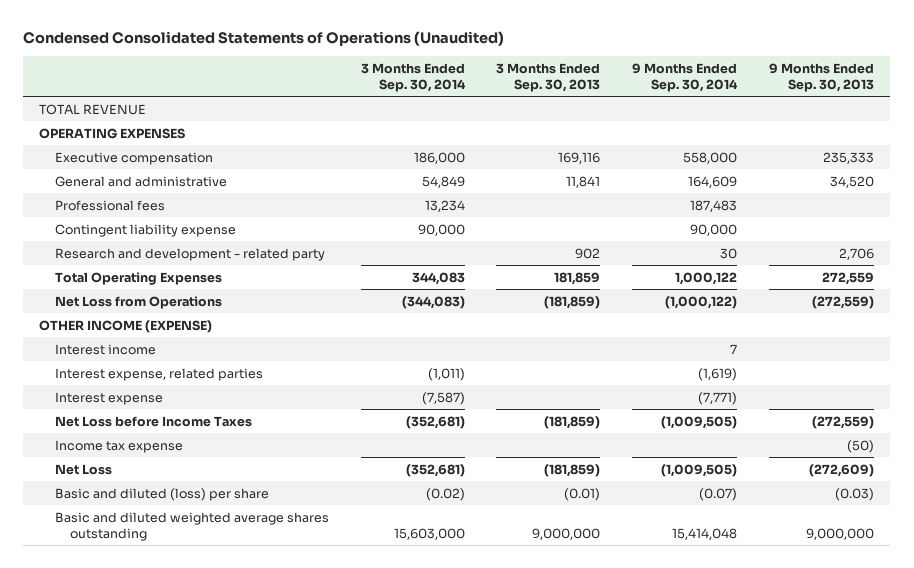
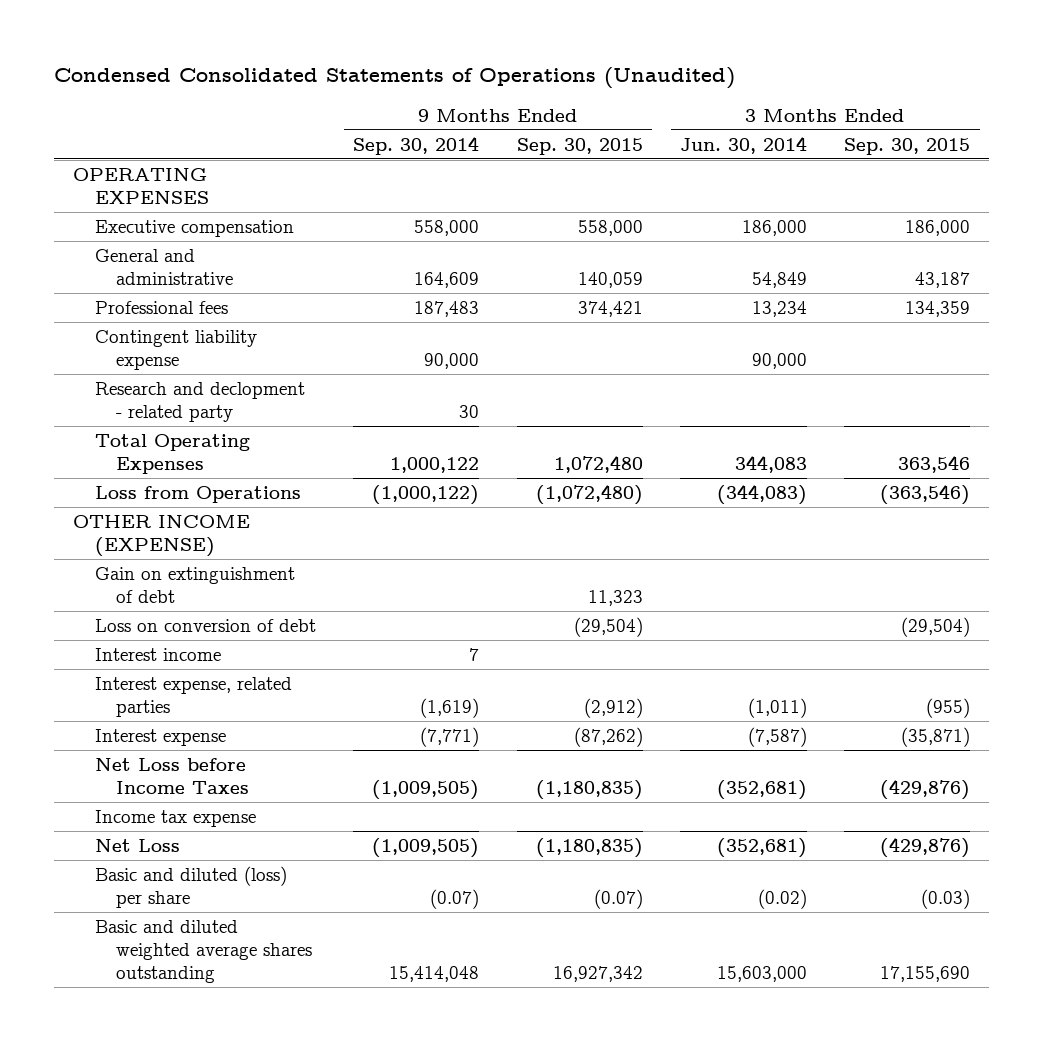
- | 3 Months Ended Sep. 30, 2014 | 3 Months Ended Sep. 30, 2013 | 9 Months Ended Sep. 30, 2014 | 9 Months Ended Sep. 30, 2013
+ | 9 Months Ended Sep. 30, 2014 | 9 Months Ended Sep. 30, 2015 | 3 Months Ended Jun. 30, 2014 | 3 Months Ended Sep. 30, 2015
- TOTAL REVENUE
- Research and development - related party | | 902 | 30 | 2,706
+ Research and declopment - related party | 30 | | |
- Net Loss from Operations | (344,083) | (181,859) | (1,000,122) | (272,559)
+ Loss from Operations | (1,000,122) | (1,072,480) | (344,083) | (363,546)
+ Gain on extinguishment of debt | | 11,323 | |
+ Loss on conversion of debt | | (29,504) | | (29,504)

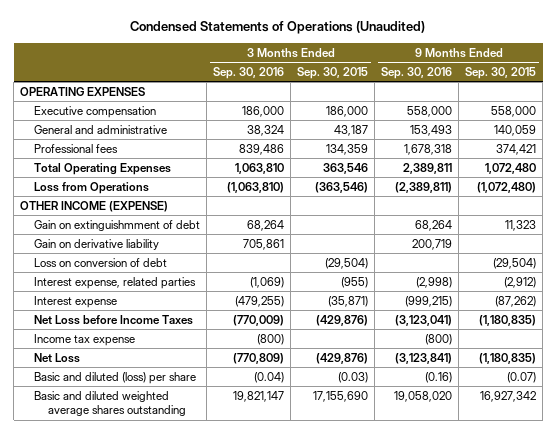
- Condensed Consolidated Statements of Operations (Unaudited)
+ Condensed Statements of Operations (Unaudited)
- | 9 Months Ended Sep. 30, 2014 | 9 Months Ended Sep. 30, 2015 | 3 Months Ended Jun. 30, 2014 | 3 Months Ended Sep. 30, 2015
+ | 3 Months Ended Sep. 30, 2016 | 3 Months Ended Sep. 30, 2015 | 9 Months Ended Sep. 30, 2016 | 9 Months Ended Sep. 30, 2015
- Contingent liability expense | 90,000 | | 90,000 |
- Research and declopment - related party | 30 | | |
- Gain on extinguishment of debt | | 11,323 | |
+ Gain on extinguishmment of debt | 68,264 | | 68,264 | 11,323
+ Gain on derivative liability | 705,861 | | 200,719 |
- Interest income | 7 | | |

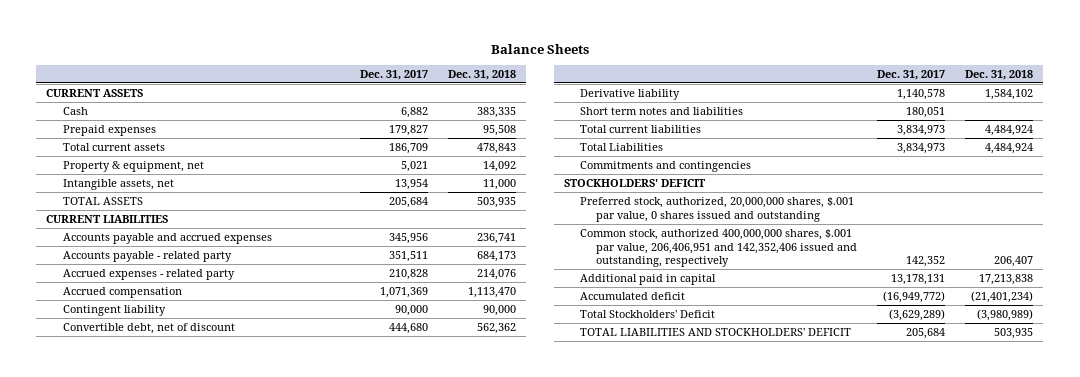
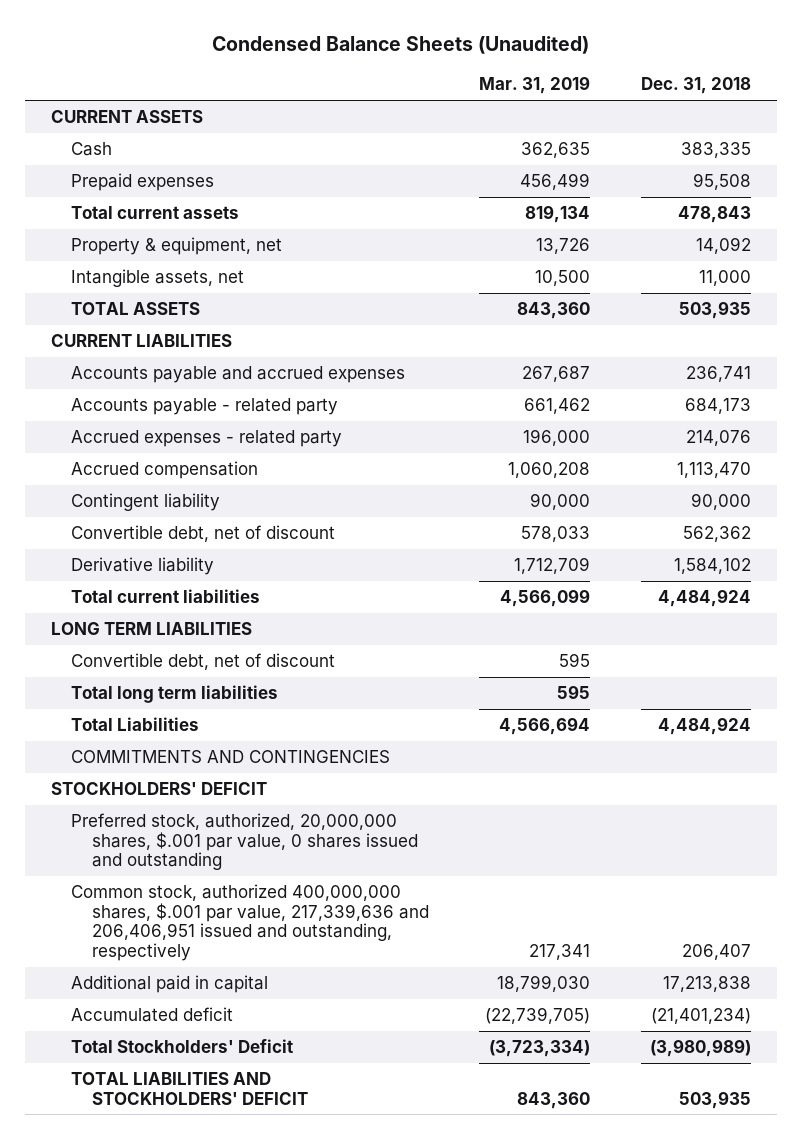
- Balance Sheets
+ Condensed Balance Sheets (Unaudited)
- | Dec. 31, 2017 | Dec. 31, 2018
+ | Mar. 31, 2019 | Dec. 31, 2018
- Short term notes and liabilities | 180,051 |
+ LONG TERM LIABILITIES
+ Convertible debt, net of discount | 595 |
+ Total long term liabilities | 595 |
- Commitments and contingencies
+ COMMITMENTS AND CONTINGENCIES
- Common stock, authorized 400,000,000 shares, $.001 par value, 206,406,951 and 142,352,406 issued and outstanding, respectively | 142,352 | 206,407
+ Common stock, authorized 400,000,000 shares, $.001 par value, 217,339,636 and 206,406,951 issued and outstanding, respectively | 217,341 | 206,407

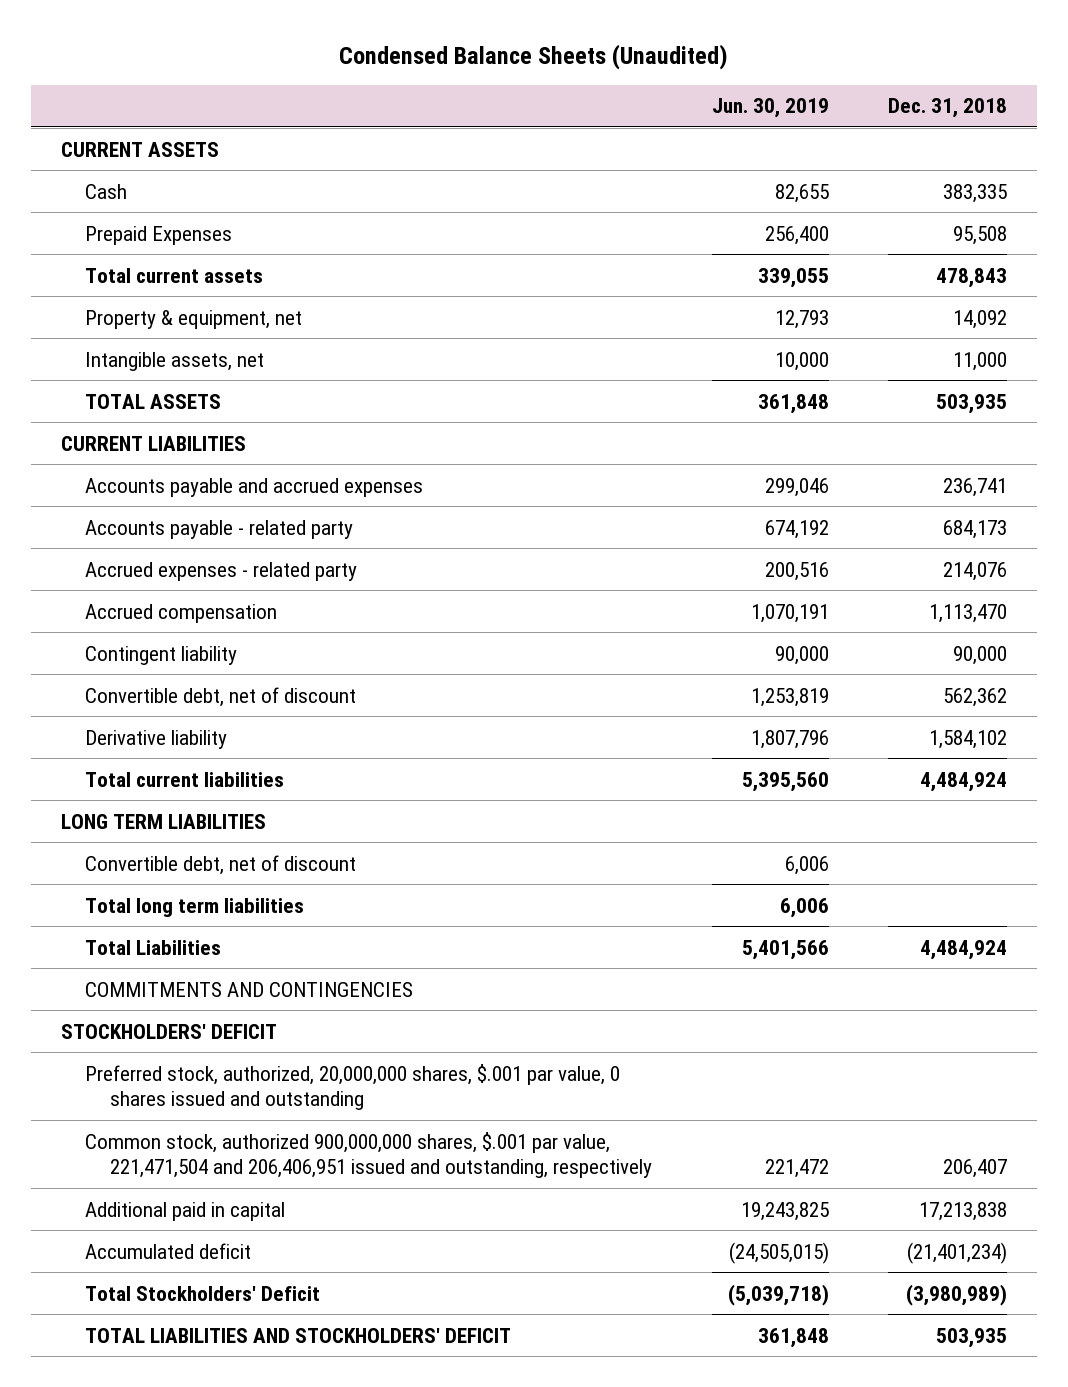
- | Mar. 31, 2019 | Dec. 31, 2018
+ | Jun. 30, 2019 | Dec. 31, 2018
- Prepaid expenses | 456,499 | 95,508
+ Prepaid Expenses | 256,400 | 95,508
- Common stock, authorized 400,000,000 shares, $.001 par value, 217,339,636 and 206,406,951 issued and outstanding, respectively | 217,341 | 206,407
+ Common stock, authorized 900,000,000 shares, $.001 par value, 221,471,504 and 206,406,951 issued and outstanding, respectively | 221,472 | 206,407

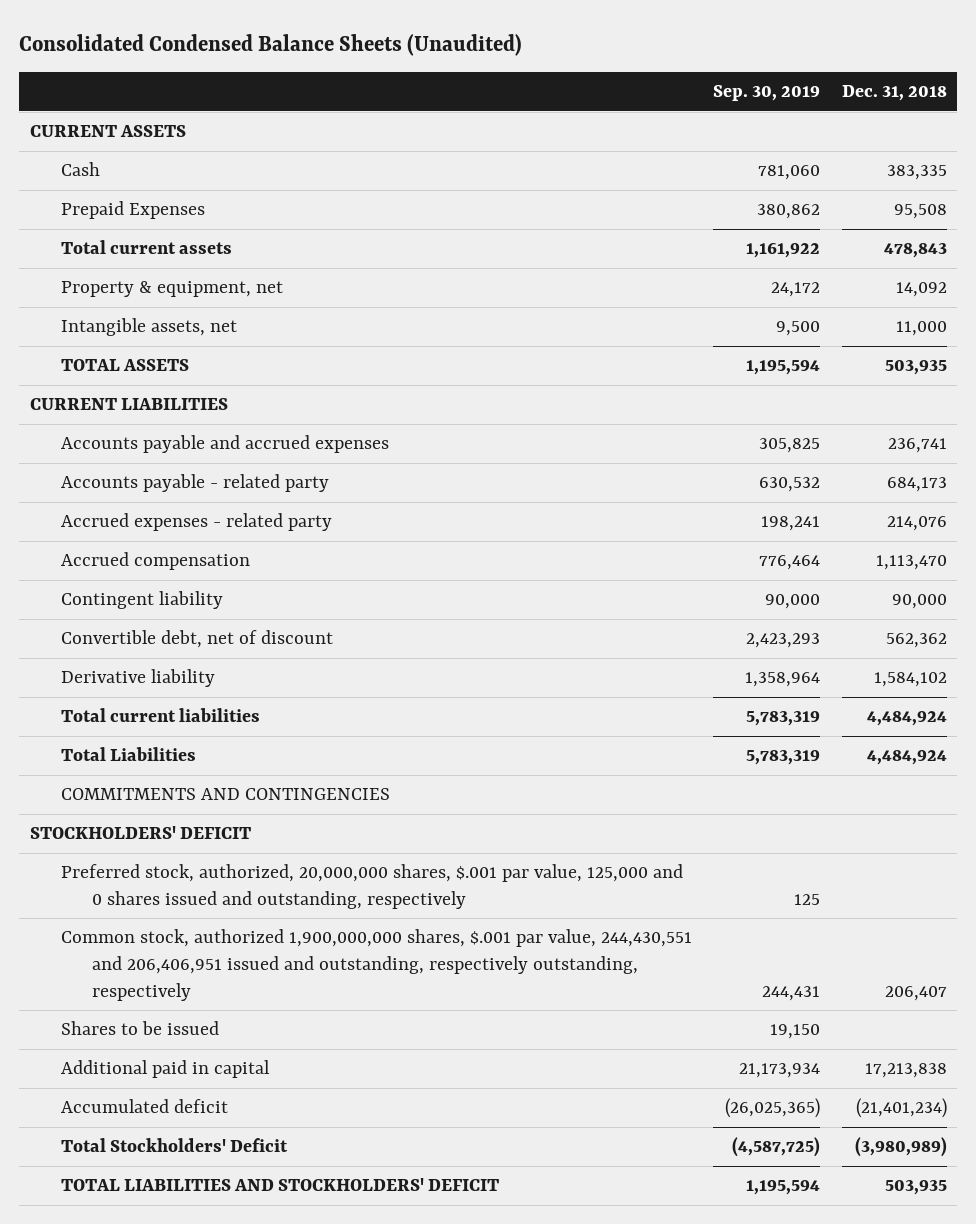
- Condensed Balance Sheets (Unaudited)
+ Consolidated Condensed Balance Sheets (Unaudited)
- | Jun. 30, 2019 | Dec. 31, 2018
+ | Sep. 30, 2019 | Dec. 31, 2018
- LONG TERM LIABILITIES
- Convertible debt, net of discount | 6,006 |
- Total long term liabilities | 6,006 |
- Preferred stock, authorized, 20,000,000 shares, $.001 par value, 0 shares issued and outstanding
- Common stock, authorized 900,000,000 shares, $.001 par value, 221,471,504 and 206,406,951 issued and outstanding, respectively | 221,472 | 206,407
+ Preferred stock, authorized, 20,000,000 shares, $.001 par value, 125,000 and 0 shares issued and outstanding, respectively | 125 |
+ Common stock, authorized 1,900,000,000 shares, $.001 par value, 244,430,551 and 206,406,951 issued and outstanding, respectively outstanding, respectively | 244,431 | 206,407
+ Shares to be issued | 19,150 |

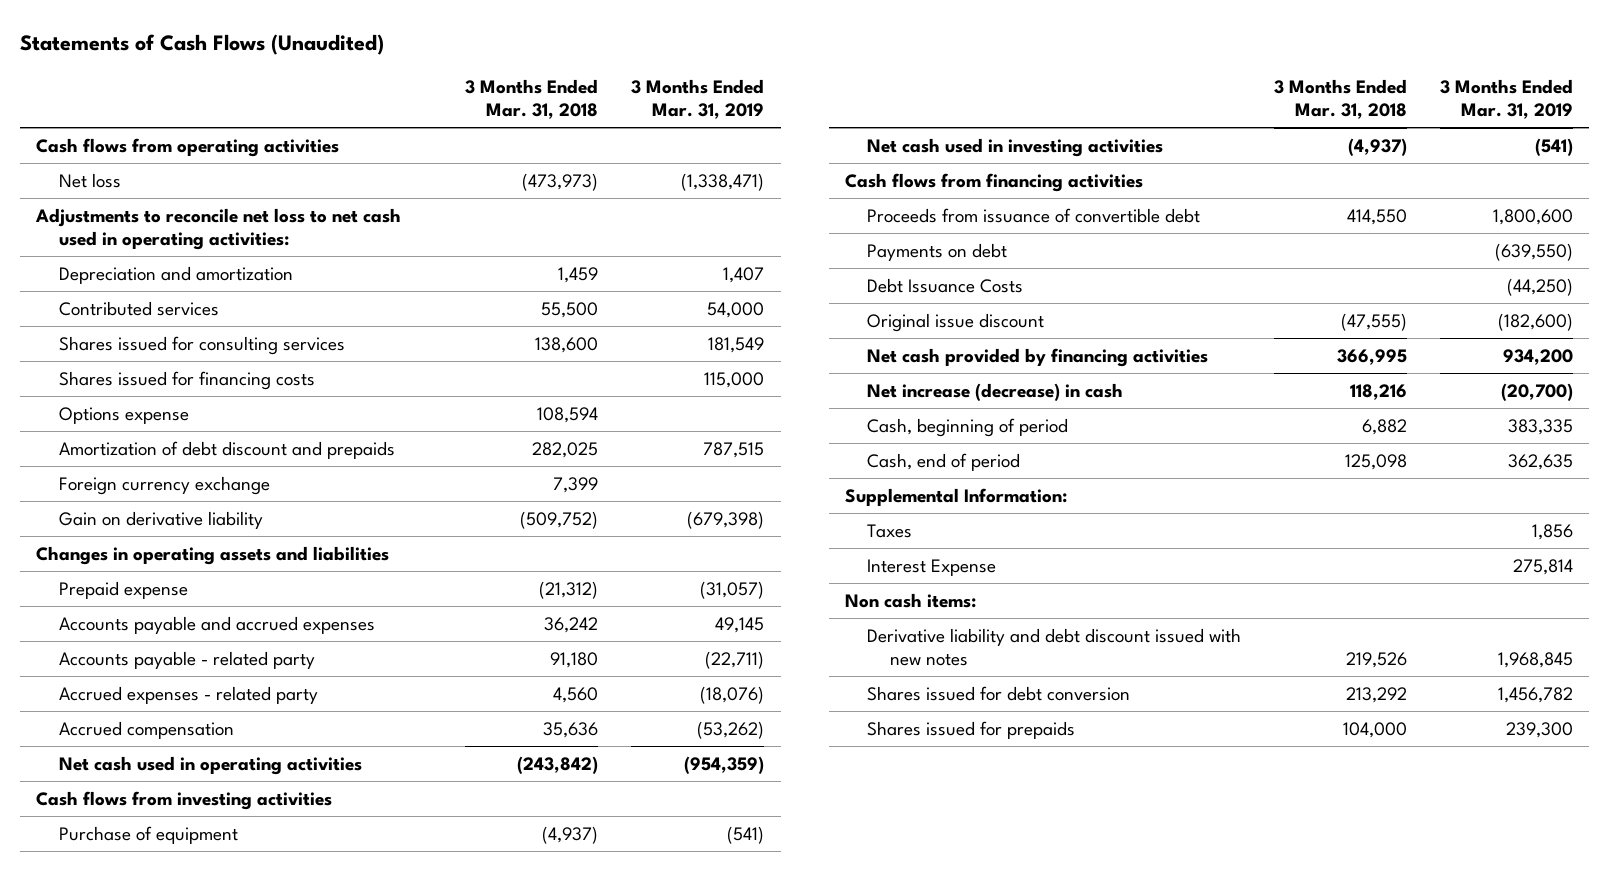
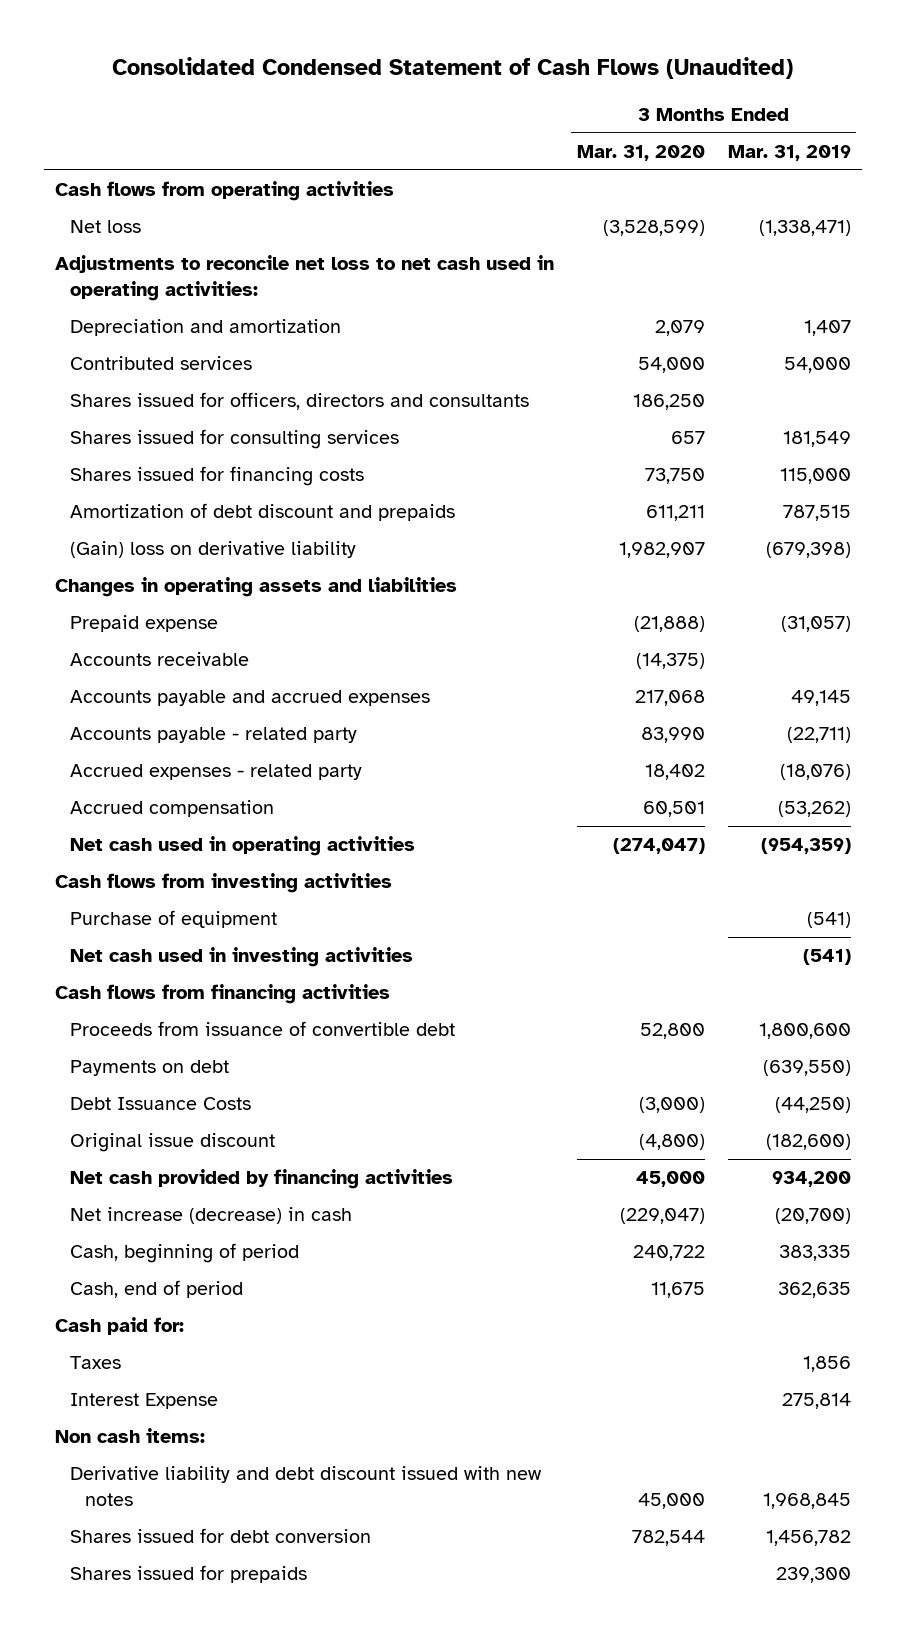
- Statements of Cash Flows (Unaudited)
+ Consolidated Condensed Statement of Cash Flows (Unaudited)
- | 3 Months Ended Mar. 31, 2018 | 3 Months Ended Mar. 31, 2019
+ | 3 Months Ended Mar. 31, 2020 | 3 Months Ended Mar. 31, 2019
+ Shares issued for officers, directors and consultants | 186,250 |
- Options expense | 108,594 |
- Foreign currency exchange | 7,399 |
- Gain on derivative liability | (509,752) | (679,398)
+ (Gain) loss on derivative liability | 1,982,907 | (679,398)
+ Accounts receivable | (14,375) |
- Supplemental Information:
+ Cash paid for:

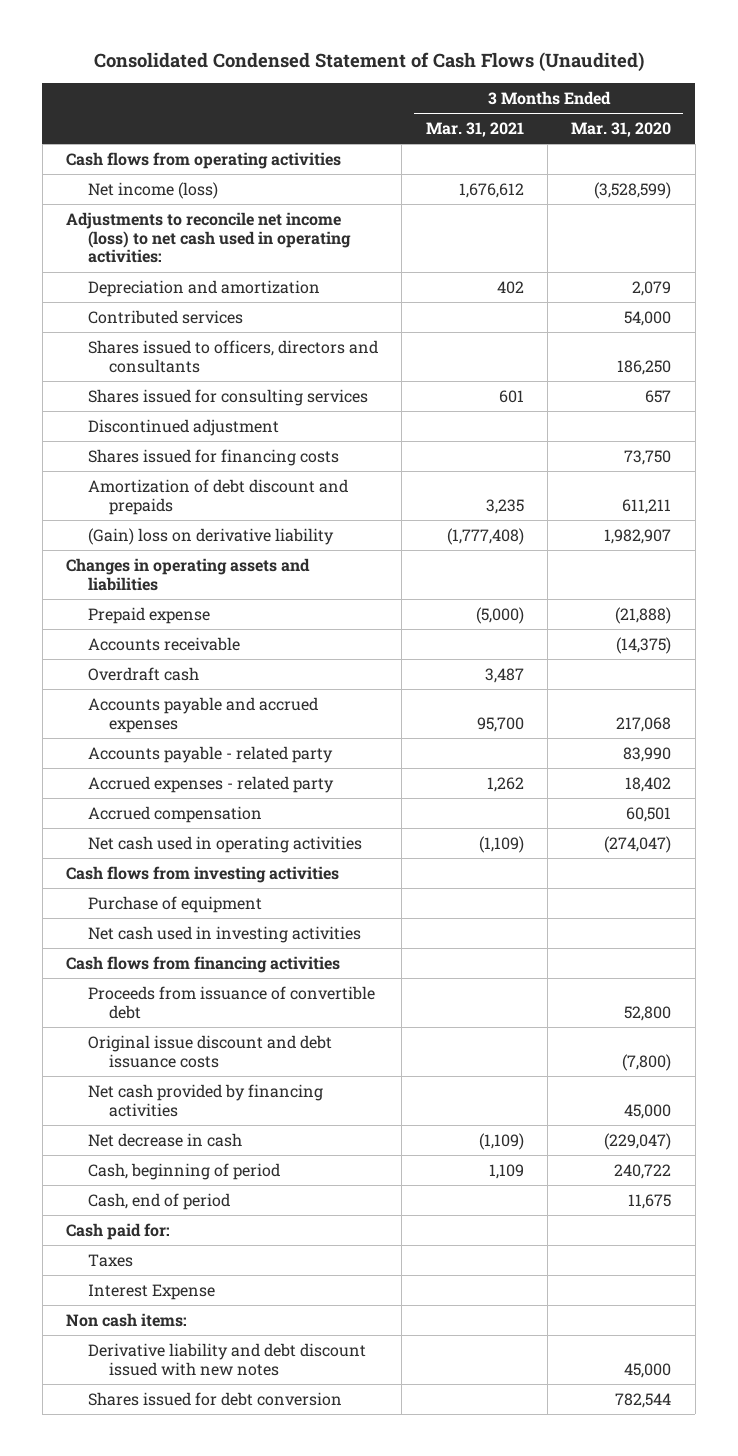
- | 3 Months Ended Mar. 31, 2020 | 3 Months Ended Mar. 31, 2019
+ | 3 Months Ended Mar. 31, 2021 | 3 Months Ended Mar. 31, 2020
- Net loss | (3,528,599) | (1,338,471)
- Adjustments to reconcile net loss to net cash used in operating activities:
+ Net income (loss) | 1,676,612 | (3,528,599)
+ Adjustments to reconcile net income (loss) to net cash used in operating activities:
- Shares issued for officers, directors and consultants | 186,250 |
+ Shares issued to officers, directors and consultants | | 186,250
+ Discontinued adjustment
+ Overdraft cash | 3,487 |
- Payments on debt | | (639,550)
- Debt Issuance Costs | (3,000) | (44,250)
- Original issue discount | (4,800) | (182,600)
+ Original issue discount and debt issuance costs | | (7,800)
- Net increase (decrease) in cash | (229,047) | (20,700)
+ Net decrease in cash | (1,109) | (229,047)
- Shares issued for prepaids | | 239,300

